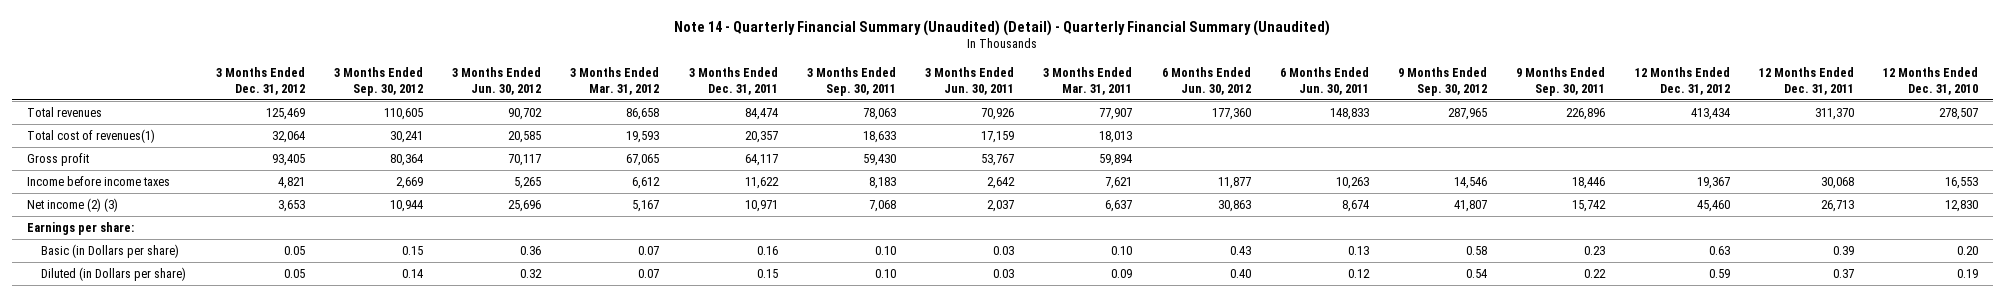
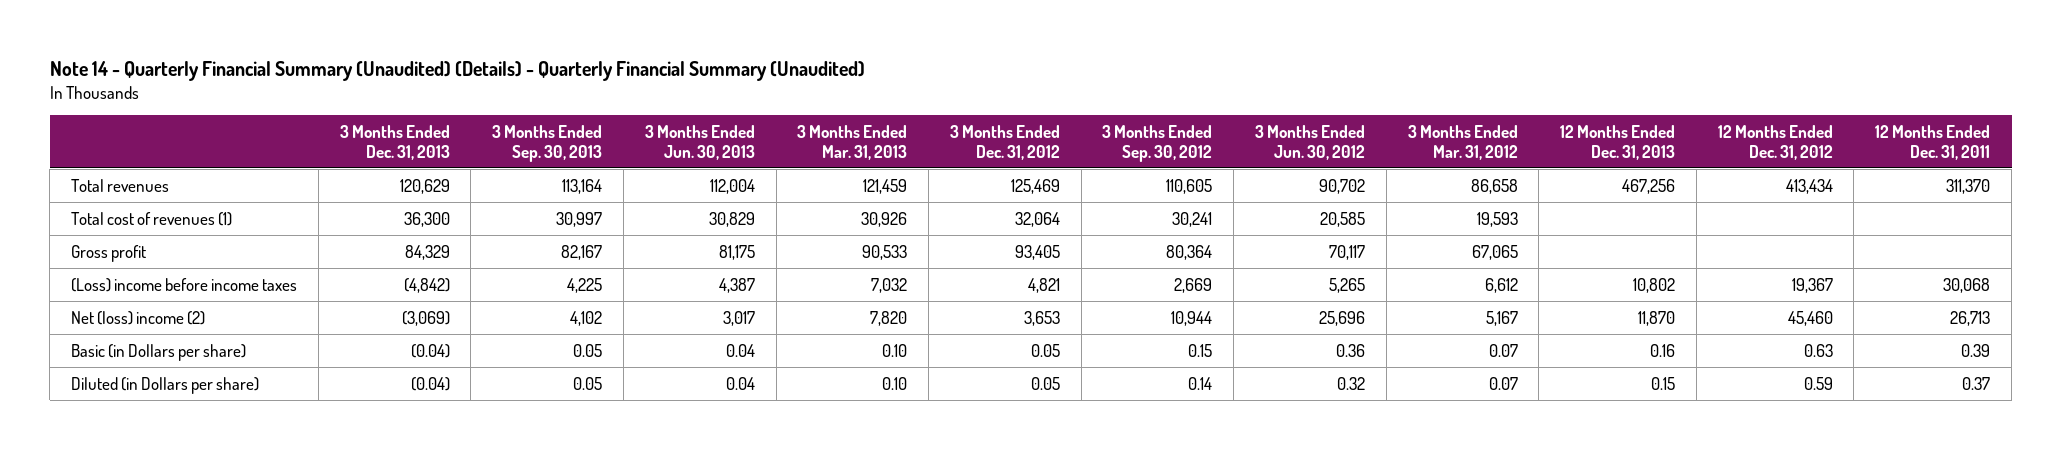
- Note 14 - Quarterly Financial Summary (Unaudited) (Detail) - Quarterly Financial Summary (Unaudited)
+ Note 14 - Quarterly Financial Summary (Unaudited) (Details) - Quarterly Financial Summary (Unaudited)
- | 3 Months Ended Dec. 31, 2012 | 3 Months Ended Sep. 30, 2012 | 3 Months Ended Jun. 30, 2012 | 3 Months Ended Mar. 31, 2012 | 3 Months Ended Dec. 31, 2011 | 3 Months Ended Sep. 30, 2011 | 3 Months Ended Jun. 30, 2011 | 3 Months Ended Mar. 31, 2011 | 6 Months Ended Jun. 30, 2012 | 6 Months Ended Jun. 30, 2011 | 9 Months Ended Sep. 30, 2012 | 9 Months Ended Sep. 30, 2011 | 12 Months Ended Dec. 31, 2012 | 12 Months Ended Dec. 31, 2011 | 12 Months Ended Dec. 31, 2010
+ | 3 Months Ended Dec. 31, 2013 | 3 Months Ended Sep. 30, 2013 | 3 Months Ended Jun. 30, 2013 | 3 Months Ended Mar. 31, 2013 | 3 Months Ended Dec. 31, 2012 | 3 Months Ended Sep. 30, 2012 | 3 Months Ended Jun. 30, 2012 | 3 Months Ended Mar. 31, 2012 | 12 Months Ended Dec. 31, 2013 | 12 Months Ended Dec. 31, 2012 | 12 Months Ended Dec. 31, 2011
- Total cost of revenues(1) | 32,064 | 30,241 | 20,585 | 19,593 | 20,357 | 18,633 | 17,159 | 18,013 | | | | | | |
+ Total cost of revenues (1) | 36,300 | 30,997 | 30,829 | 30,926 | 32,064 | 30,241 | 20,585 | 19,593 | | |
- Income before income taxes | 4,821 | 2,669 | 5,265 | 6,612 | 11,622 | 8,183 | 2,642 | 7,621 | 11,877 | 10,263 | 14,546 | 18,446 | 19,367 | 30,068 | 16,553
- Net income (2) (3) | 3,653 | 10,944 | 25,696 | 5,167 | 10,971 | 7,068 | 2,037 | 6,637 | 30,863 | 8,674 | 41,807 | 15,742 | 45,460 | 26,713 | 12,830
- Earnings per share:
+ (Loss) income before income taxes | (4,842) | 4,225 | 4,387 | 7,032 | 4,821 | 2,669 | 5,265 | 6,612 | 10,802 | 19,367 | 30,068
+ Net (loss) income (2) | (3,069) | 4,102 | 3,017 | 7,820 | 3,653 | 10,944 | 25,696 | 5,167 | 11,870 | 45,460 | 26,713

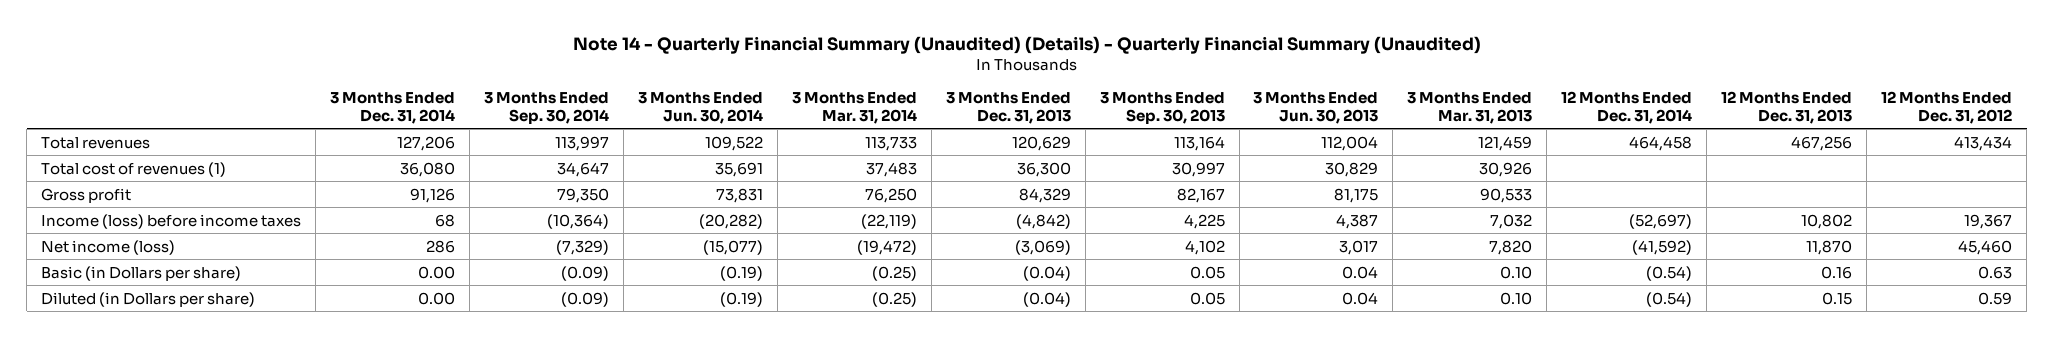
- | 3 Months Ended Dec. 31, 2013 | 3 Months Ended Sep. 30, 2013 | 3 Months Ended Jun. 30, 2013 | 3 Months Ended Mar. 31, 2013 | 3 Months Ended Dec. 31, 2012 | 3 Months Ended Sep. 30, 2012 | 3 Months Ended Jun. 30, 2012 | 3 Months Ended Mar. 31, 2012 | 12 Months Ended Dec. 31, 2013 | 12 Months Ended Dec. 31, 2012 | 12 Months Ended Dec. 31, 2011
+ | 3 Months Ended Dec. 31, 2014 | 3 Months Ended Sep. 30, 2014 | 3 Months Ended Jun. 30, 2014 | 3 Months Ended Mar. 31, 2014 | 3 Months Ended Dec. 31, 2013 | 3 Months Ended Sep. 30, 2013 | 3 Months Ended Jun. 30, 2013 | 3 Months Ended Mar. 31, 2013 | 12 Months Ended Dec. 31, 2014 | 12 Months Ended Dec. 31, 2013 | 12 Months Ended Dec. 31, 2012
- (Loss) income before income taxes | (4,842) | 4,225 | 4,387 | 7,032 | 4,821 | 2,669 | 5,265 | 6,612 | 10,802 | 19,367 | 30,068
- Net (loss) income (2) | (3,069) | 4,102 | 3,017 | 7,820 | 3,653 | 10,944 | 25,696 | 5,167 | 11,870 | 45,460 | 26,713
+ Income (loss) before income taxes | 68 | (10,364) | (20,282) | (22,119) | (4,842) | 4,225 | 4,387 | 7,032 | (52,697) | 10,802 | 19,367
+ Net income (loss) | 286 | (7,329) | (15,077) | (19,472) | (3,069) | 4,102 | 3,017 | 7,820 | (41,592) | 11,870 | 45,460

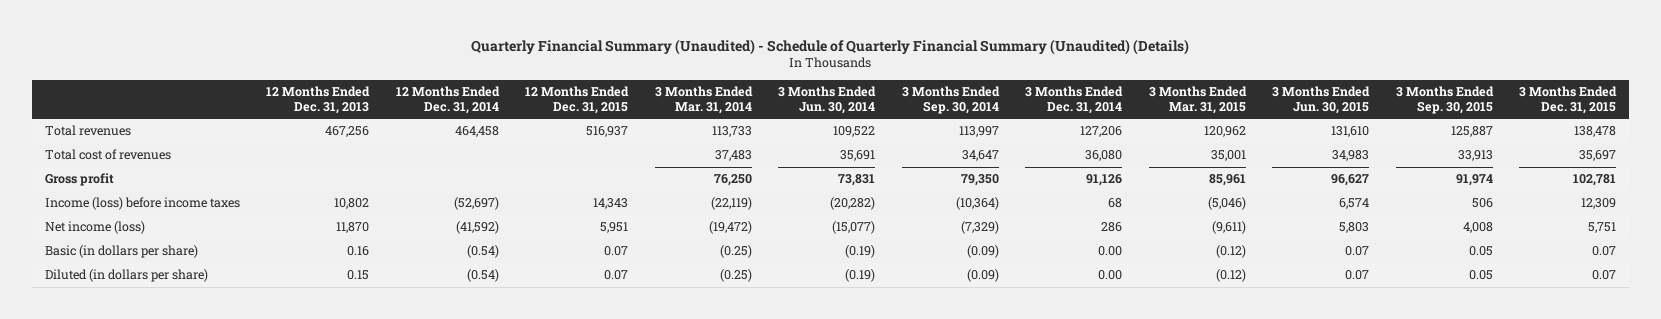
- Note 14 - Quarterly Financial Summary (Unaudited) (Details) - Quarterly Financial Summary (Unaudited)
+ Quarterly Financial Summary (Unaudited) - Schedule of Quarterly Financial Summary (Unaudited) (Details)
- | 3 Months Ended Dec. 31, 2014 | 3 Months Ended Sep. 30, 2014 | 3 Months Ended Jun. 30, 2014 | 3 Months Ended Mar. 31, 2014 | 3 Months Ended Dec. 31, 2013 | 3 Months Ended Sep. 30, 2013 | 3 Months Ended Jun. 30, 2013 | 3 Months Ended Mar. 31, 2013 | 12 Months Ended Dec. 31, 2014 | 12 Months Ended Dec. 31, 2013 | 12 Months Ended Dec. 31, 2012
+ | 12 Months Ended Dec. 31, 2013 | 12 Months Ended Dec. 31, 2014 | 12 Months Ended Dec. 31, 2015 | 3 Months Ended Mar. 31, 2014 | 3 Months Ended Jun. 30, 2014 | 3 Months Ended Sep. 30, 2014 | 3 Months Ended Dec. 31, 2014 | 3 Months Ended Mar. 31, 2015 | 3 Months Ended Jun. 30, 2015 | 3 Months Ended Sep. 30, 2015 | 3 Months Ended Dec. 31, 2015
- Total cost of revenues (1) | 36,080 | 34,647 | 35,691 | 37,483 | 36,300 | 30,997 | 30,829 | 30,926 | | |
+ Total cost of revenues | | | | 37,483 | 35,691 | 34,647 | 36,080 | 35,001 | 34,983 | 33,913 | 35,697
- Basic (in Dollars per share) | 0.00 | (0.09) | (0.19) | (0.25) | (0.04) | 0.05 | 0.04 | 0.10 | (0.54) | 0.16 | 0.63
- Diluted (in Dollars per share) | 0.00 | (0.09) | (0.19) | (0.25) | (0.04) | 0.05 | 0.04 | 0.10 | (0.54) | 0.15 | 0.59
+ Basic (in dollars per share) | 0.16 | (0.54) | 0.07 | (0.25) | (0.19) | (0.09) | 0.00 | (0.12) | 0.07 | 0.05 | 0.07
+ Diluted (in dollars per share) | 0.15 | (0.54) | 0.07 | (0.25) | (0.19) | (0.09) | 0.00 | (0.12) | 0.07 | 0.05 | 0.07

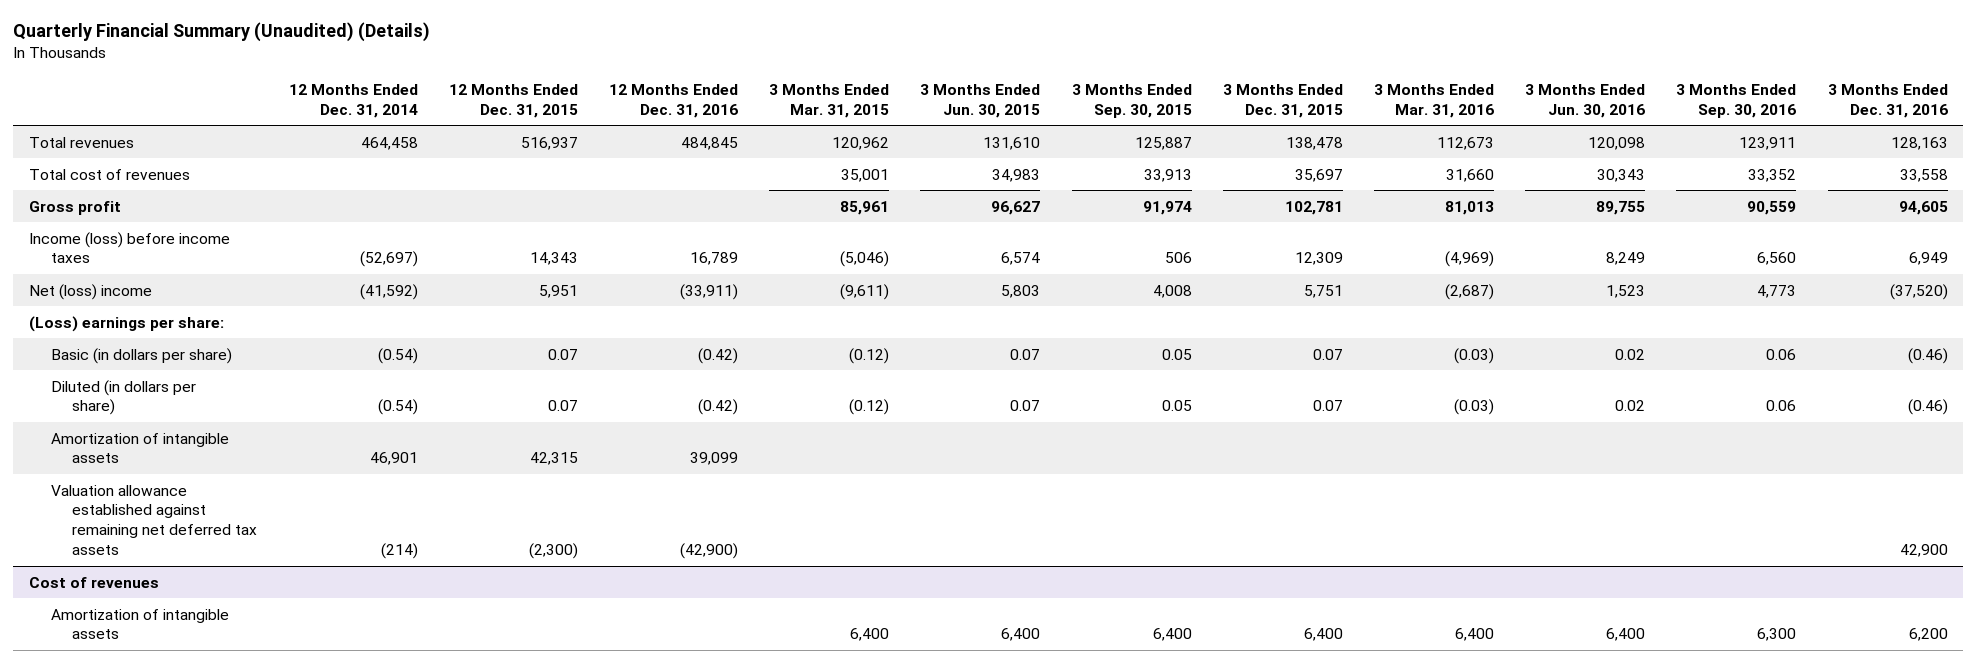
- Quarterly Financial Summary (Unaudited) - Schedule of Quarterly Financial Summary (Unaudited) (Details)
+ Quarterly Financial Summary (Unaudited) (Details)
- | 12 Months Ended Dec. 31, 2013 | 12 Months Ended Dec. 31, 2014 | 12 Months Ended Dec. 31, 2015 | 3 Months Ended Mar. 31, 2014 | 3 Months Ended Jun. 30, 2014 | 3 Months Ended Sep. 30, 2014 | 3 Months Ended Dec. 31, 2014 | 3 Months Ended Mar. 31, 2015 | 3 Months Ended Jun. 30, 2015 | 3 Months Ended Sep. 30, 2015 | 3 Months Ended Dec. 31, 2015
+ | 12 Months Ended Dec. 31, 2014 | 12 Months Ended Dec. 31, 2015 | 12 Months Ended Dec. 31, 2016 | 3 Months Ended Mar. 31, 2015 | 3 Months Ended Jun. 30, 2015 | 3 Months Ended Sep. 30, 2015 | 3 Months Ended Dec. 31, 2015 | 3 Months Ended Mar. 31, 2016 | 3 Months Ended Jun. 30, 2016 | 3 Months Ended Sep. 30, 2016 | 3 Months Ended Dec. 31, 2016
- Net income (loss) | 11,870 | (41,592) | 5,951 | (19,472) | (15,077) | (7,329) | 286 | (9,611) | 5,803 | 4,008 | 5,751
+ Net (loss) income | (41,592) | 5,951 | (33,911) | (9,611) | 5,803 | 4,008 | 5,751 | (2,687) | 1,523 | 4,773 | (37,520)
+ (Loss) earnings per share:
+ Amortization of intangible assets | 46,901 | 42,315 | 39,099 | | | | | | | |
+ Valuation allowance established against remaining net deferred tax assets | (214) | (2,300) | (42,900) | | | | | | | | 42,900
+ Cost of revenues
+ Amortization of intangible assets | | | | 6,400 | 6,400 | 6,400 | 6,400 | 6,400 | 6,400 | 6,300 | 6,200

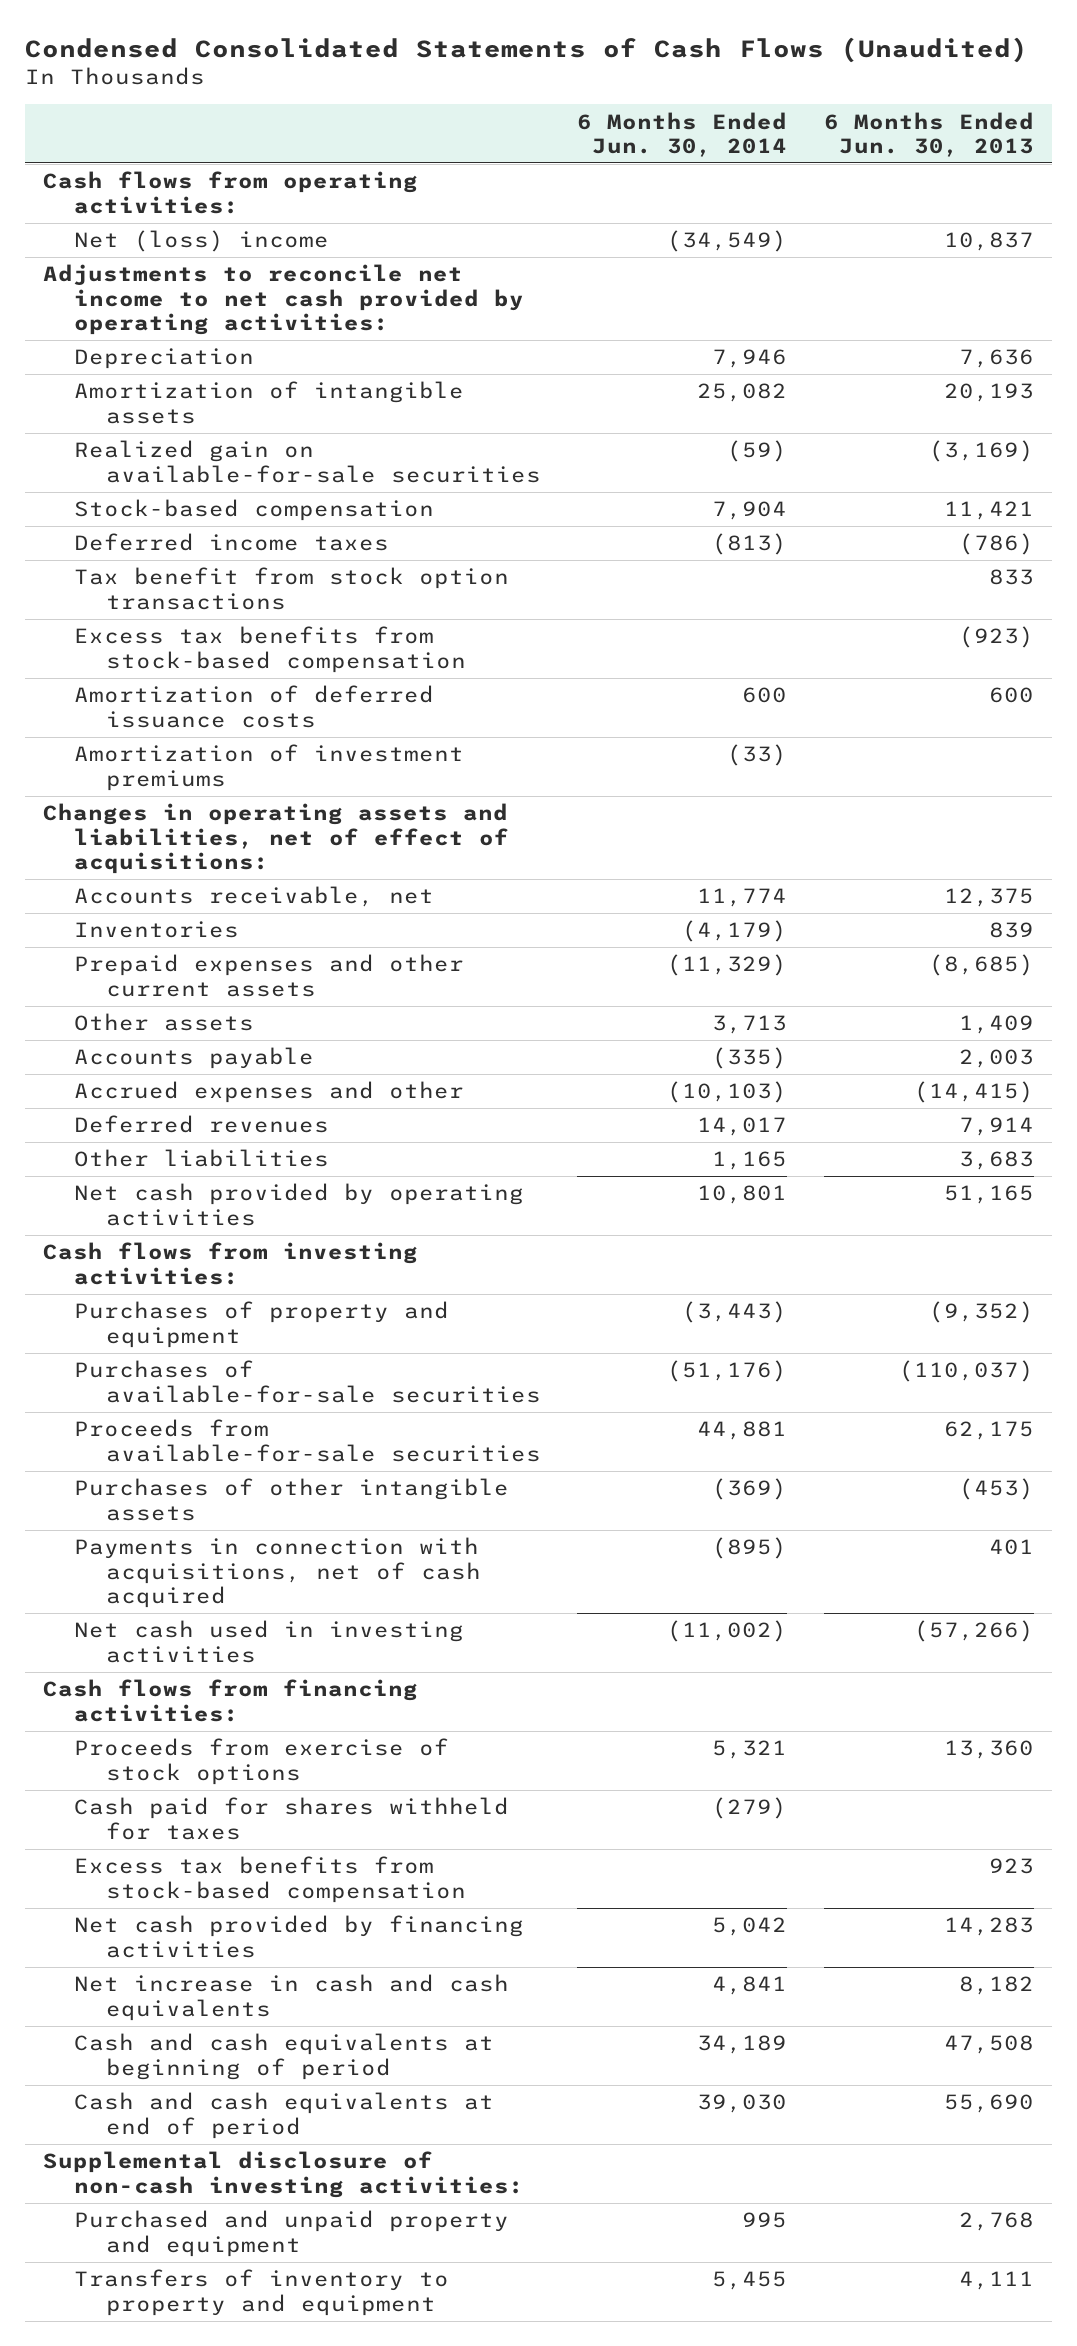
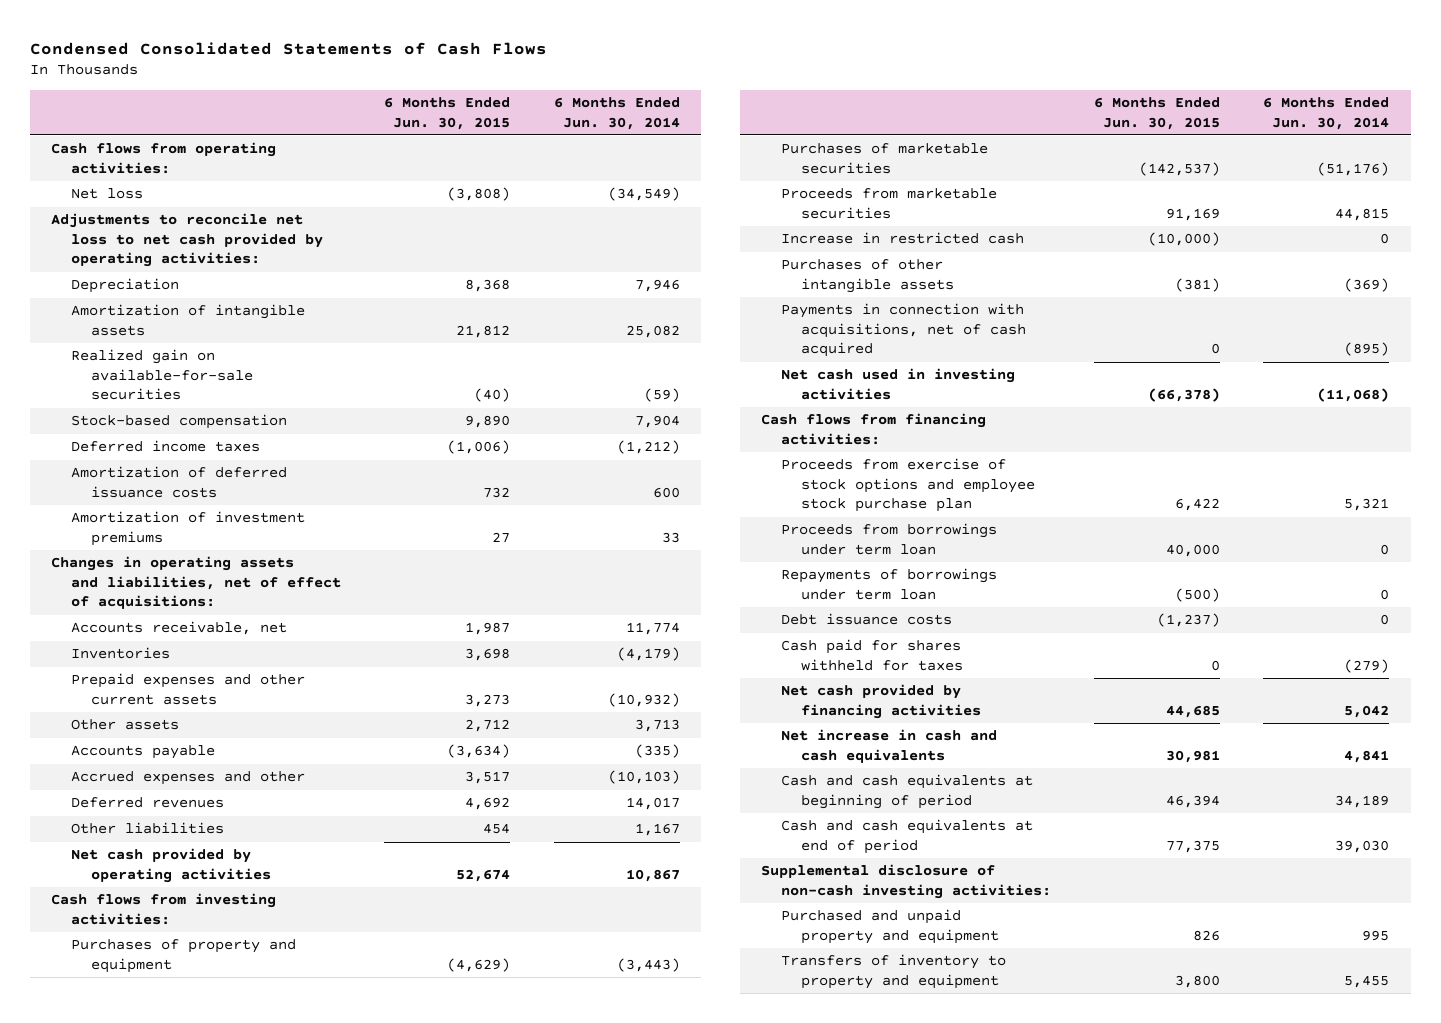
- Condensed Consolidated Statements of Cash Flows (Unaudited)
+ Condensed Consolidated Statements of Cash Flows
- | 6 Months Ended Jun. 30, 2014 | 6 Months Ended Jun. 30, 2013
+ | 6 Months Ended Jun. 30, 2015 | 6 Months Ended Jun. 30, 2014
- Net (loss) income | (34,549) | 10,837
- Adjustments to reconcile net income to net cash provided by operating activities:
+ Net loss | (3,808) | (34,549)
+ Adjustments to reconcile net loss to net cash provided by operating activities:
- Deferred income taxes | (813) | (786)
- Tax benefit from stock option transactions | | 833
- Excess tax benefits from stock-based compensation | | (923)
+ Deferred income taxes | (1,006) | (1,212)
- Amortization of investment premiums | (33) |
+ Amortization of investment premiums | 27 | 33
- Prepaid expenses and other current assets | (11,329) | (8,685)
+ Prepaid expenses and other current assets | 3,273 | (10,932)
- Other liabilities | 1,165 | 3,683
- Net cash provided by operating activities | 10,801 | 51,165
+ Other liabilities | 454 | 1,167
+ Net cash provided by operating activities | 52,674 | 10,867
- Purchases of available-for-sale securities | (51,176) | (110,037)
- Proceeds from available-for-sale securities | 44,881 | 62,175
+ Purchases of marketable securities | (142,537) | (51,176)
+ Proceeds from marketable securities | 91,169 | 44,815
+ Increase in restricted cash | (10,000) | 0
- Net cash used in investing activities | (11,002) | (57,266)
+ Net cash used in investing activities | (66,378) | (11,068)
- Proceeds from exercise of stock options | 5,321 | 13,360
+ Proceeds from exercise of stock options and employee stock purchase plan | 6,422 | 5,321
+ Proceeds from borrowings under term loan | 40,000 | 0
+ Repayments of borrowings under term loan | (500) | 0
+ Debt issuance costs | (1,237) | 0
- Excess tax benefits from stock-based compensation | | 923

